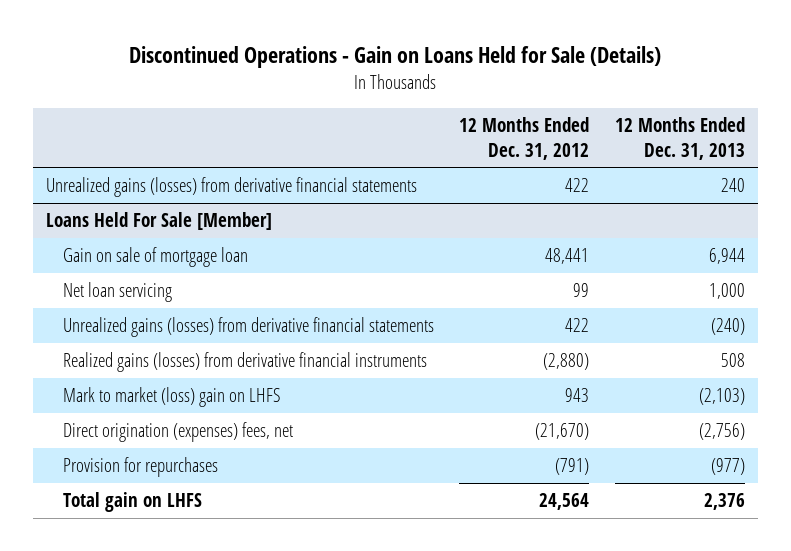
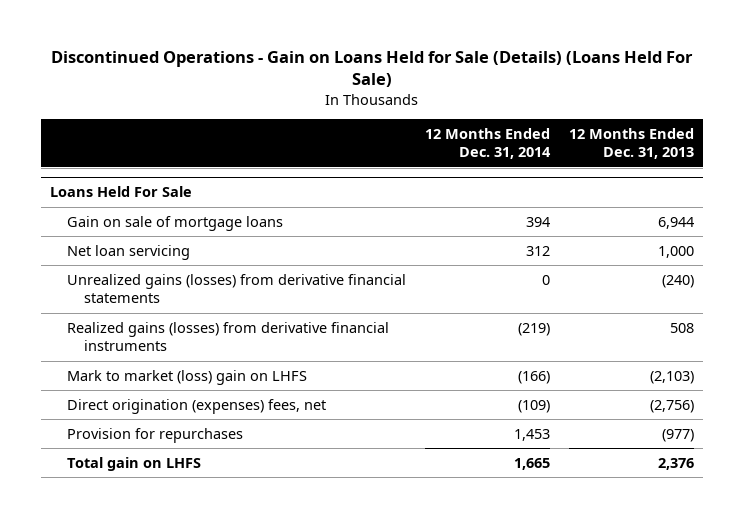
- Discontinued Operations - Gain on Loans Held for Sale (Details)
+ Discontinued Operations - Gain on Loans Held for Sale (Details) (Loans Held For Sale)
- | 12 Months Ended Dec. 31, 2012 | 12 Months Ended Dec. 31, 2013
+ | 12 Months Ended Dec. 31, 2014 | 12 Months Ended Dec. 31, 2013
- Unrealized gains (losses) from derivative financial statements | 422 | 240
- Loans Held For Sale [Member]
- Gain on sale of mortgage loan | 48,441 | 6,944
+ Loans Held For Sale
+ Gain on sale of mortgage loans | 394 | 6,944

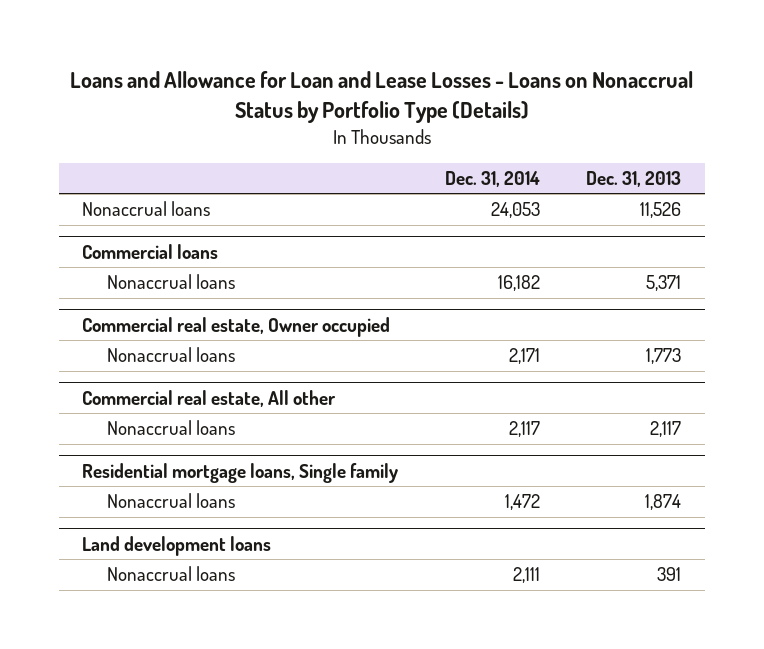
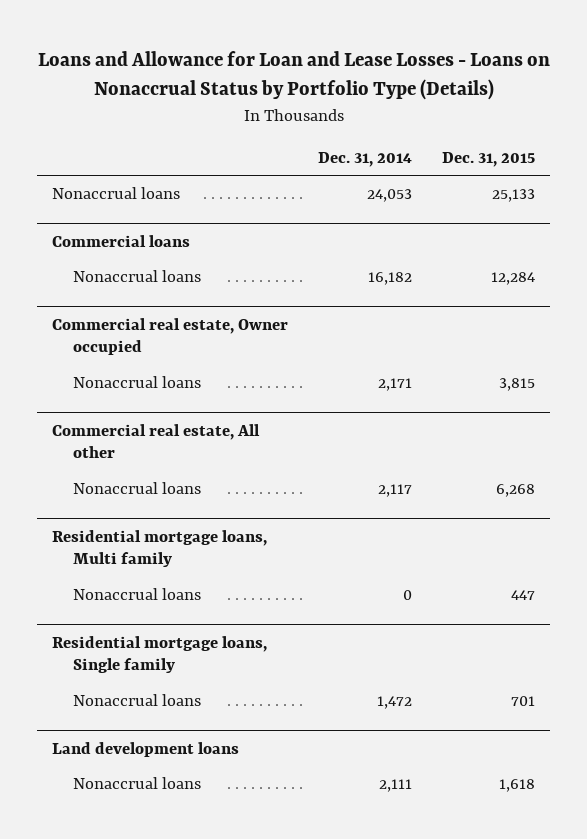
- | Dec. 31, 2014 | Dec. 31, 2013
+ | Dec. 31, 2014 | Dec. 31, 2015
+ Residential mortgage loans, Multi family
+ Nonaccrual loans | 0 | 447

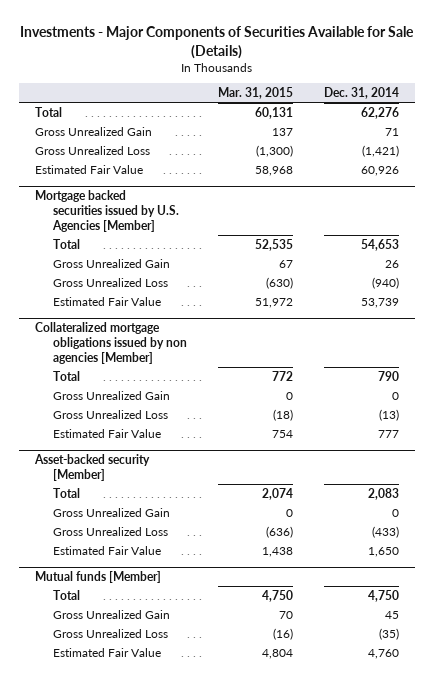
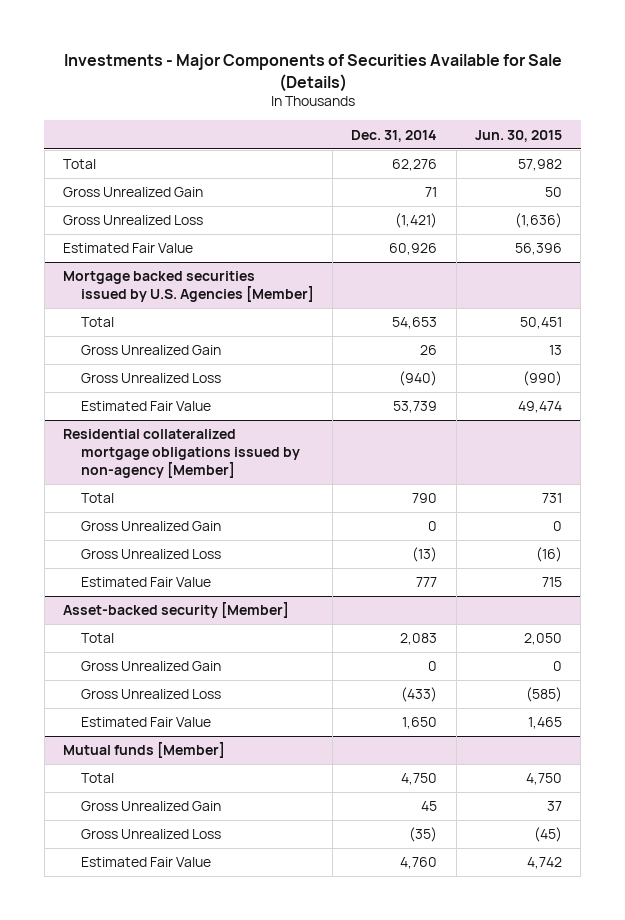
- | Mar. 31, 2015 | Dec. 31, 2014
+ | Dec. 31, 2014 | Jun. 30, 2015
- Collateralized mortgage obligations issued by non agencies [Member]
+ Residential collateralized mortgage obligations issued by non-agency [Member]

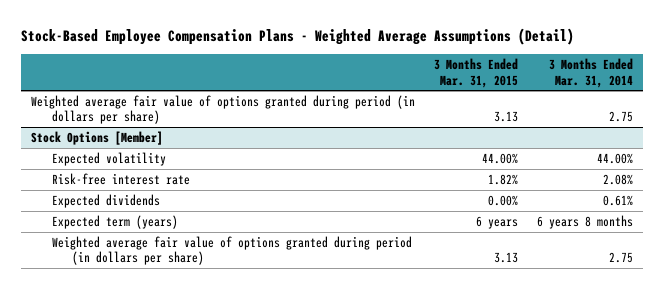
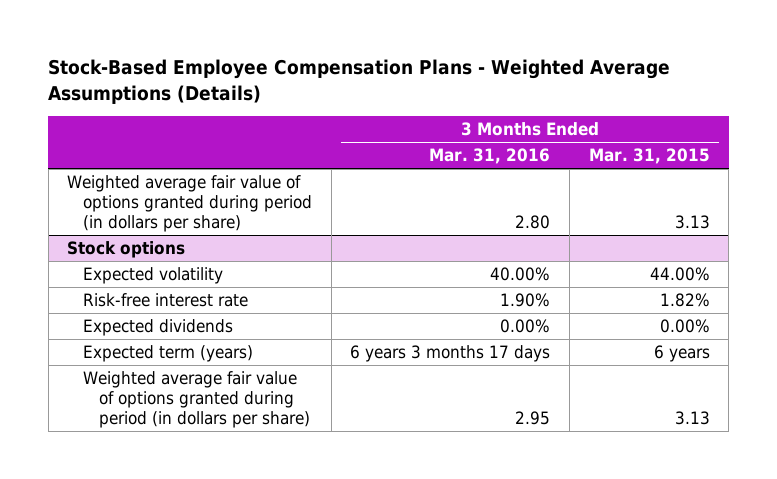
- Stock-Based Employee Compensation Plans - Weighted Average Assumptions (Detail)
+ Stock-Based Employee Compensation Plans - Weighted Average Assumptions (Details)
- | 3 Months Ended Mar. 31, 2015 | 3 Months Ended Mar. 31, 2014
+ | 3 Months Ended Mar. 31, 2016 | 3 Months Ended Mar. 31, 2015
- Stock Options [Member]
+ Stock options

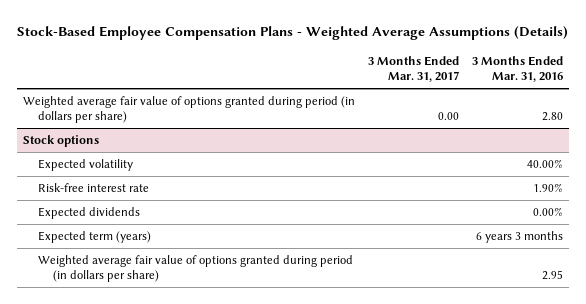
- | 3 Months Ended Mar. 31, 2016 | 3 Months Ended Mar. 31, 2015
+ | 3 Months Ended Mar. 31, 2017 | 3 Months Ended Mar. 31, 2016
@ Stock options
- Expected term (years) | 6 years 3 months 17 days | 6 years
+ Expected term (years) | | 6 years 3 months

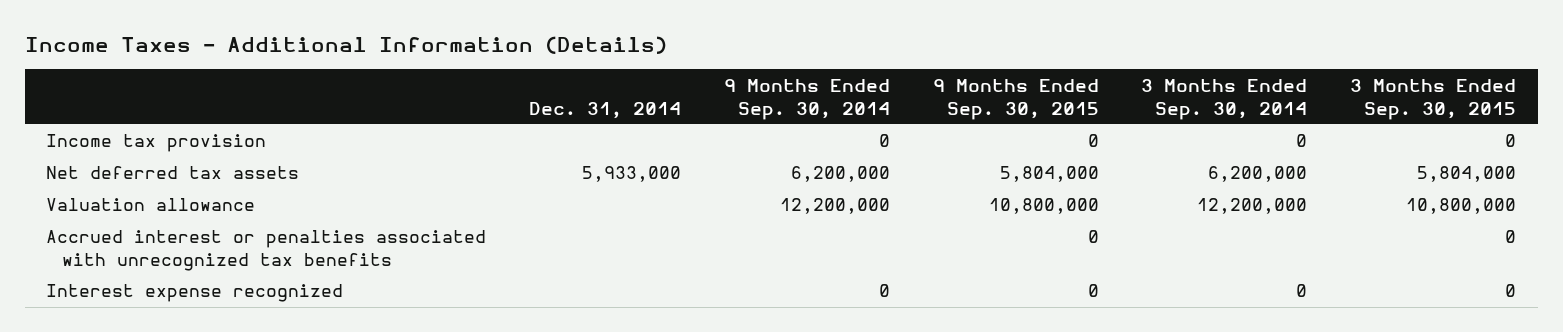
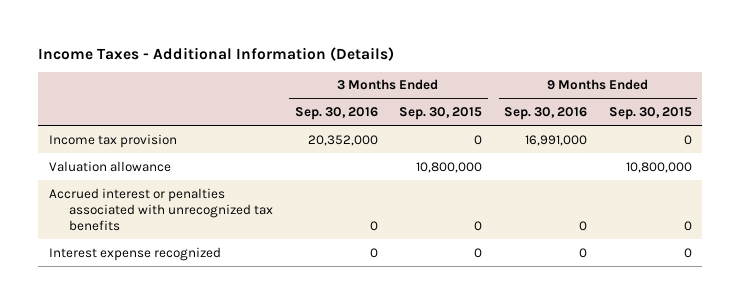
- | Dec. 31, 2014 | 9 Months Ended Sep. 30, 2014 | 9 Months Ended Sep. 30, 2015 | 3 Months Ended Sep. 30, 2014 | 3 Months Ended Sep. 30, 2015
+ | 3 Months Ended Sep. 30, 2016 | 3 Months Ended Sep. 30, 2015 | 9 Months Ended Sep. 30, 2016 | 9 Months Ended Sep. 30, 2015
- Net deferred tax assets | 5,933,000 | 6,200,000 | 5,804,000 | 6,200,000 | 5,804,000

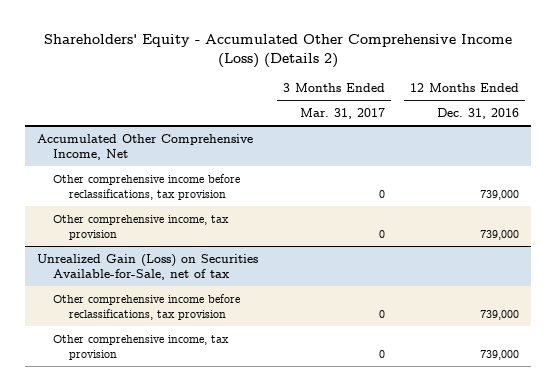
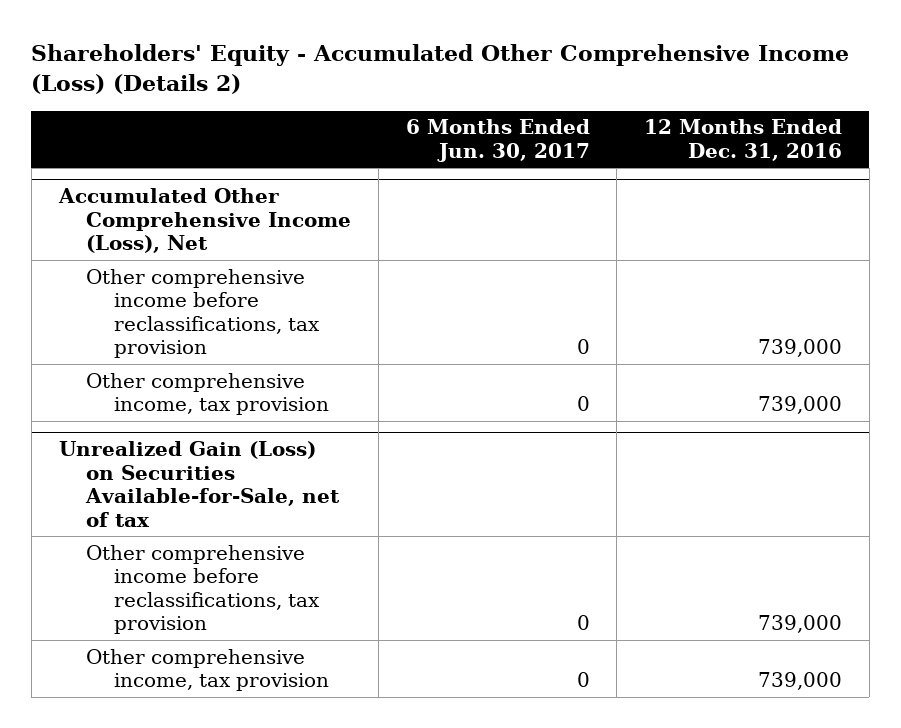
- | 3 Months Ended Mar. 31, 2017 | 12 Months Ended Dec. 31, 2016
+ | 6 Months Ended Jun. 30, 2017 | 12 Months Ended Dec. 31, 2016
- Accumulated Other Comprehensive Income, Net
+ Accumulated Other Comprehensive Income (Loss), Net

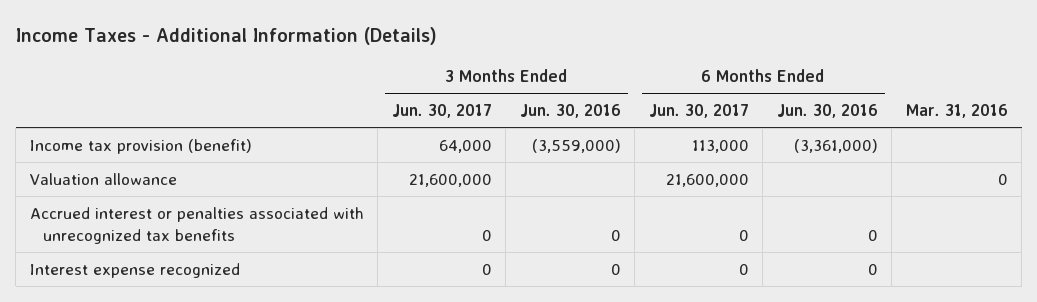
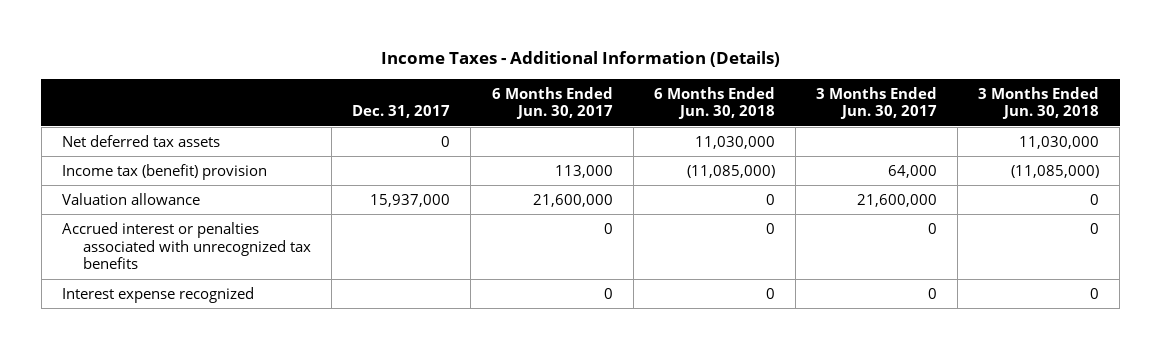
- | 3 Months Ended Jun. 30, 2017 | 3 Months Ended Jun. 30, 2016 | 6 Months Ended Jun. 30, 2017 | 6 Months Ended Jun. 30, 2016 | Mar. 31, 2016
+ | Dec. 31, 2017 | 6 Months Ended Jun. 30, 2017 | 6 Months Ended Jun. 30, 2018 | 3 Months Ended Jun. 30, 2017 | 3 Months Ended Jun. 30, 2018
- Income tax provision (benefit) | 64,000 | (3,559,000) | 113,000 | (3,361,000) |
+ Net deferred tax assets | 0 | | 11,030,000 | | 11,030,000
+ Income tax (benefit) provision | | 113,000 | (11,085,000) | 64,000 | (11,085,000)

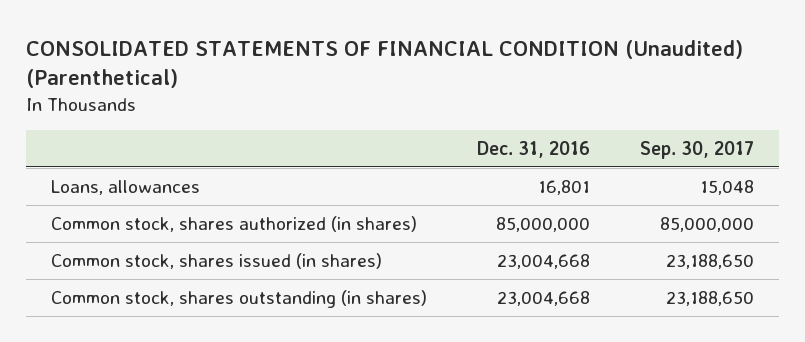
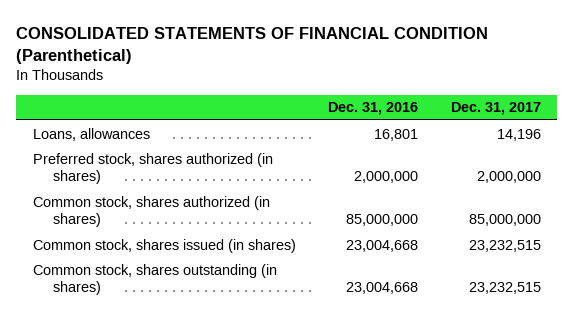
- CONSOLIDATED STATEMENTS OF FINANCIAL CONDITION (Unaudited) (Parenthetical)
+ CONSOLIDATED STATEMENTS OF FINANCIAL CONDITION (Parenthetical)
- | Dec. 31, 2016 | Sep. 30, 2017
+ | Dec. 31, 2016 | Dec. 31, 2017
+ Preferred stock, shares authorized (in shares) | 2,000,000 | 2,000,000

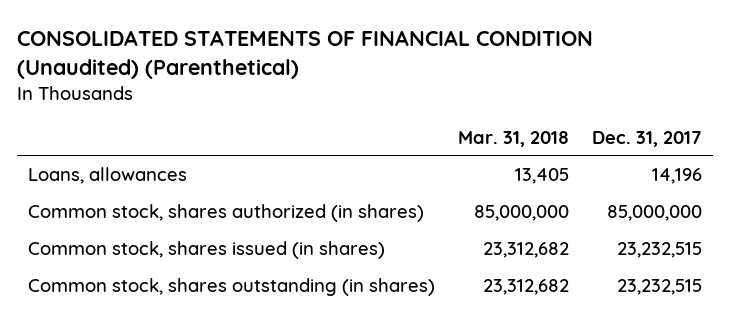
- CONSOLIDATED STATEMENTS OF FINANCIAL CONDITION (Parenthetical)
+ CONSOLIDATED STATEMENTS OF FINANCIAL CONDITION (Unaudited) (Parenthetical)
- | Dec. 31, 2016 | Dec. 31, 2017
+ | Mar. 31, 2018 | Dec. 31, 2017
- Preferred stock, shares authorized (in shares) | 2,000,000 | 2,000,000

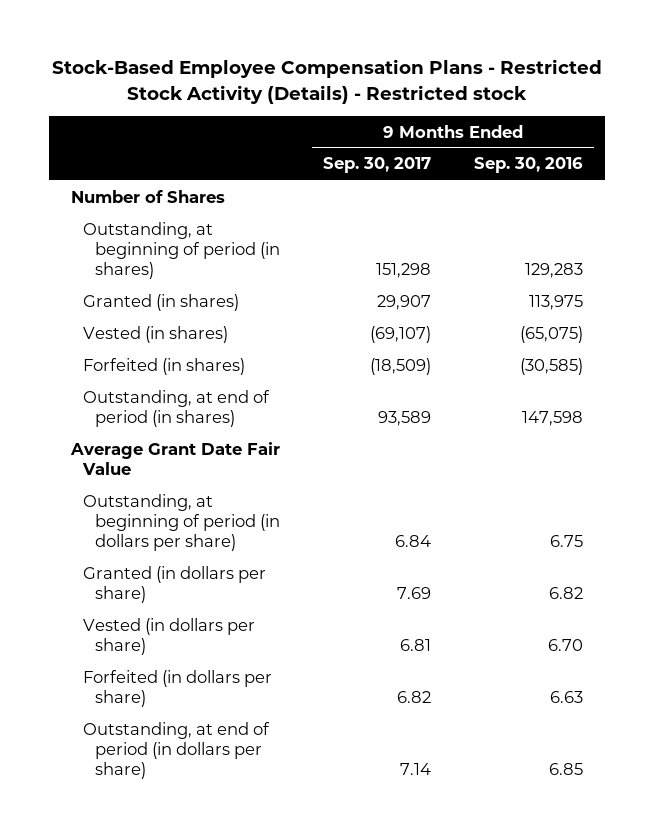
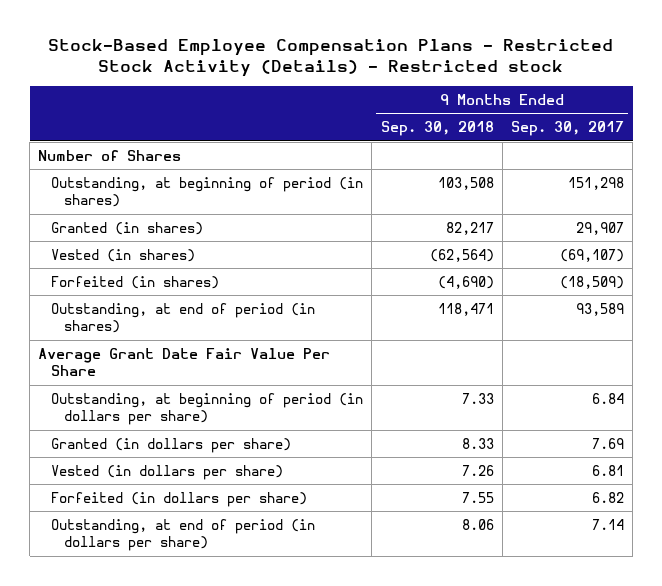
- | 9 Months Ended Sep. 30, 2017 | 9 Months Ended Sep. 30, 2016
+ | 9 Months Ended Sep. 30, 2018 | 9 Months Ended Sep. 30, 2017
- Average Grant Date Fair Value
+ Average Grant Date Fair Value Per Share

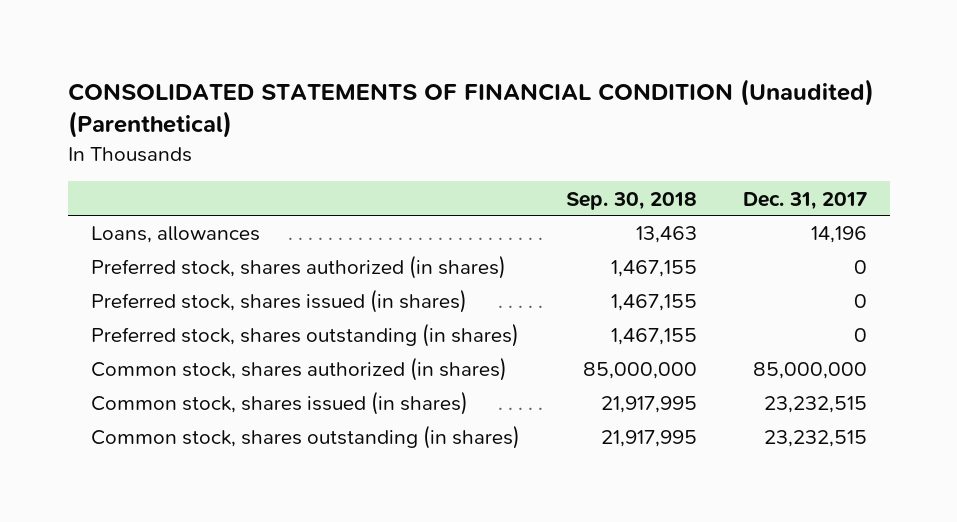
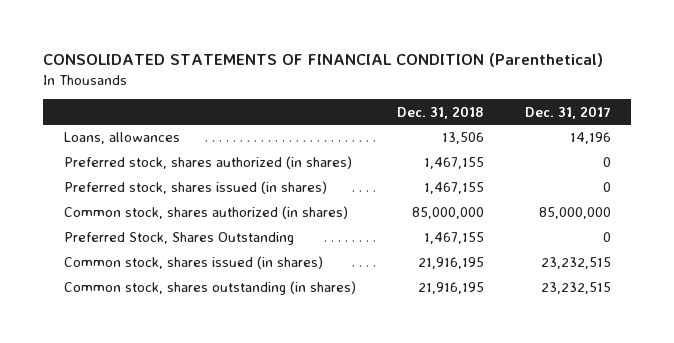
- CONSOLIDATED STATEMENTS OF FINANCIAL CONDITION (Unaudited) (Parenthetical)
+ CONSOLIDATED STATEMENTS OF FINANCIAL CONDITION (Parenthetical)
- | Sep. 30, 2018 | Dec. 31, 2017
+ | Dec. 31, 2018 | Dec. 31, 2017
- Preferred stock, shares outstanding (in shares) | 1,467,155 | 0
+ Preferred Stock, Shares Outstanding | 1,467,155 | 0

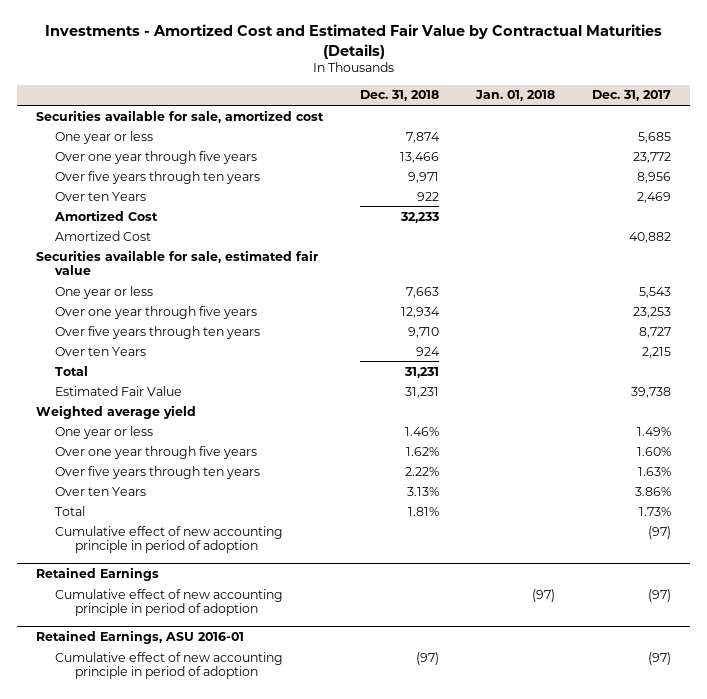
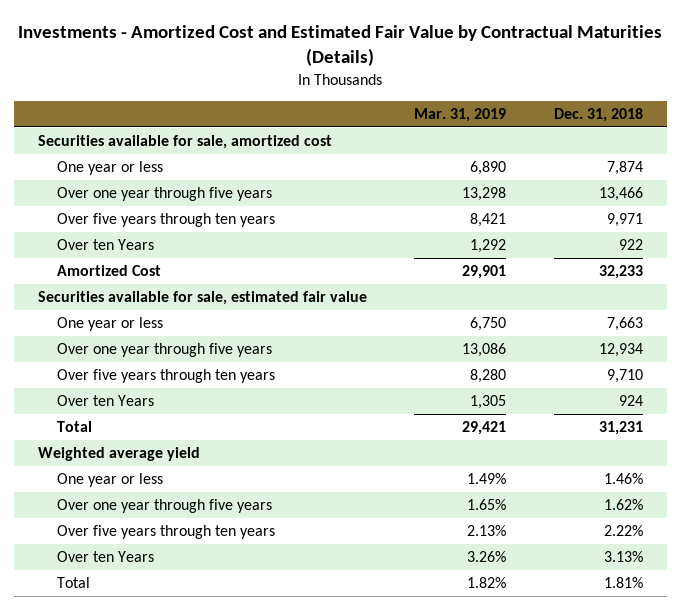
- | Dec. 31, 2018 | Jan. 01, 2018 | Dec. 31, 2017
+ | Mar. 31, 2019 | Dec. 31, 2018
- Amortized Cost | | | 40,882
- Estimated Fair Value | 31,231 | | 39,738
- Cumulative effect of new accounting principle in period of adoption | | | (97)
- Retained Earnings
- Cumulative effect of new accounting principle in period of adoption | | (97) | (97)
- Retained Earnings, ASU 2016-01
- Cumulative effect of new accounting principle in period of adoption | (97) | | (97)

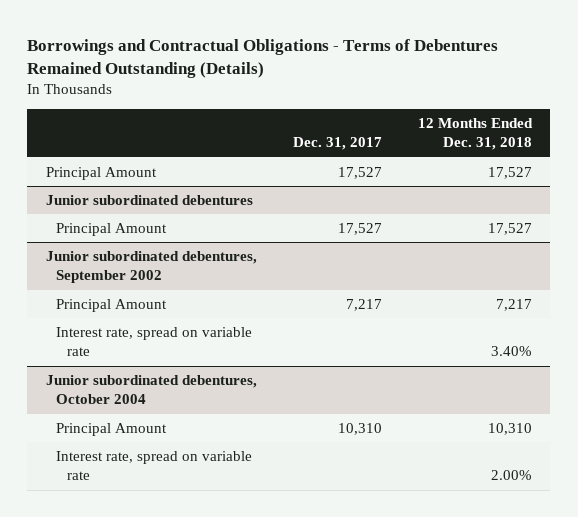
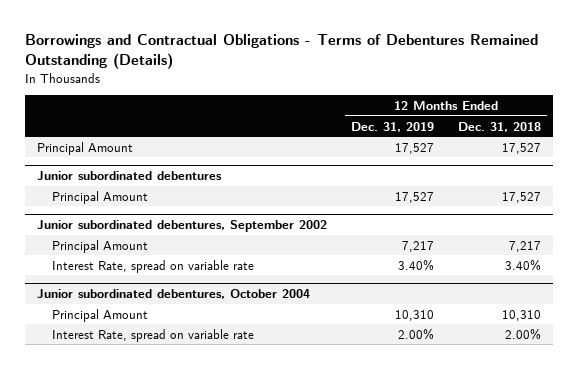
- | Dec. 31, 2017 | 12 Months Ended Dec. 31, 2018
+ | 12 Months Ended Dec. 31, 2019 | 12 Months Ended Dec. 31, 2018
@ Junior subordinated debentures, September 2002
- Interest rate, spread on variable rate | | 3.40%
+ Interest Rate, spread on variable rate | 3.40% | 3.40%
@ Junior subordinated debentures, October 2004
- Interest rate, spread on variable rate | | 2.00%
+ Interest Rate, spread on variable rate | 2.00% | 2.00%

